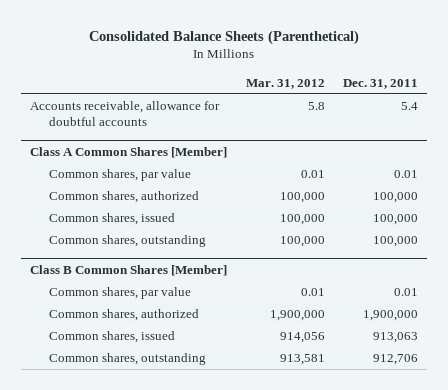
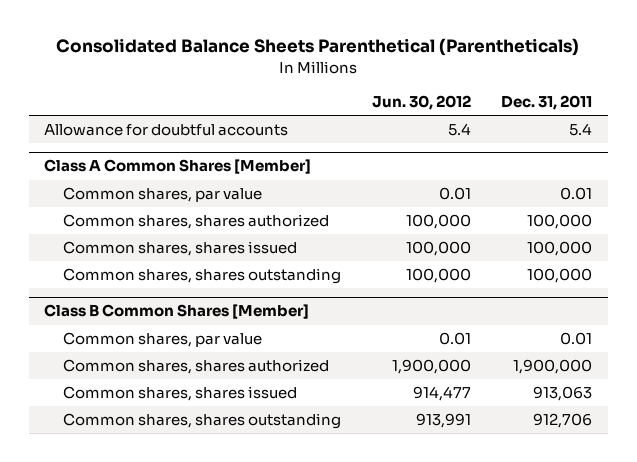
- Consolidated Balance Sheets (Parenthetical)
+ Consolidated Balance Sheets Parenthetical (Parentheticals)
- | Mar. 31, 2012 | Dec. 31, 2011
+ | Jun. 30, 2012 | Dec. 31, 2011
- Accounts receivable, allowance for doubtful accounts | 5.8 | 5.4
+ Allowance for doubtful accounts | 5.4 | 5.4
@ Class A Common Shares [Member]
- Common shares, authorized | 100,000 | 100,000
- Common shares, issued | 100,000 | 100,000
- Common shares, outstanding | 100,000 | 100,000
+ Common shares, shares authorized | 100,000 | 100,000
+ Common shares, shares issued | 100,000 | 100,000
+ Common shares, shares outstanding | 100,000 | 100,000
@ Class B Common Shares [Member]
- Common shares, authorized | 1,900,000 | 1,900,000
- Common shares, issued | 914,056 | 913,063
- Common shares, outstanding | 913,581 | 912,706
+ Common shares, shares authorized | 1,900,000 | 1,900,000
+ Common shares, shares issued | 914,477 | 913,063
+ Common shares, shares outstanding | 913,991 | 912,706

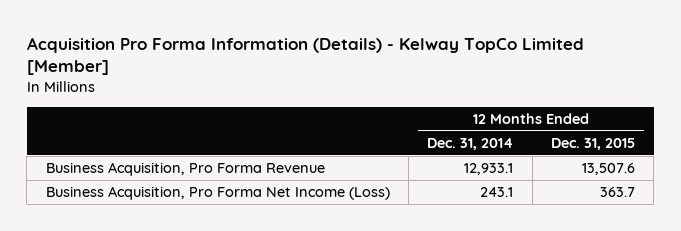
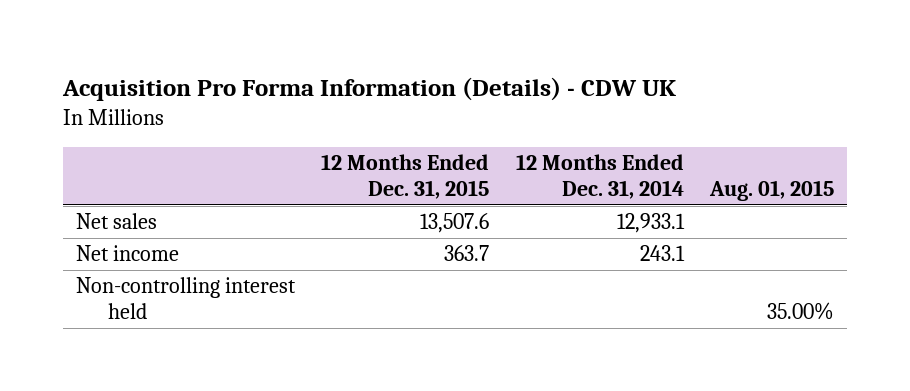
- Acquisition Pro Forma Information (Details) - Kelway TopCo Limited [Member]
+ Acquisition Pro Forma Information (Details) - CDW UK
- | 12 Months Ended Dec. 31, 2014 | 12 Months Ended Dec. 31, 2015
+ | 12 Months Ended Dec. 31, 2015 | 12 Months Ended Dec. 31, 2014 | Aug. 01, 2015
- Business Acquisition, Pro Forma Revenue | 12,933.1 | 13,507.6
- Business Acquisition, Pro Forma Net Income (Loss) | 243.1 | 363.7
+ Net sales | 13,507.6 | 12,933.1 |
+ Net income | 363.7 | 243.1 |
+ Non-controlling interest held | | | 35.00%

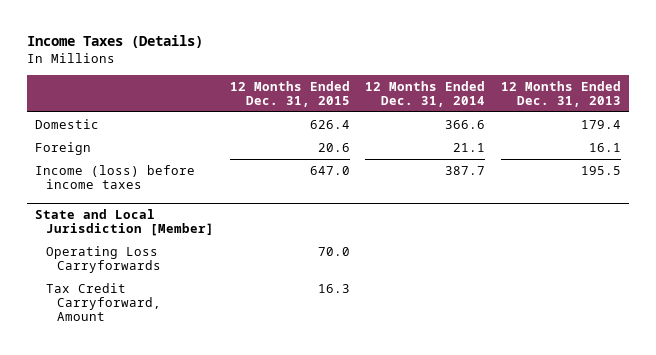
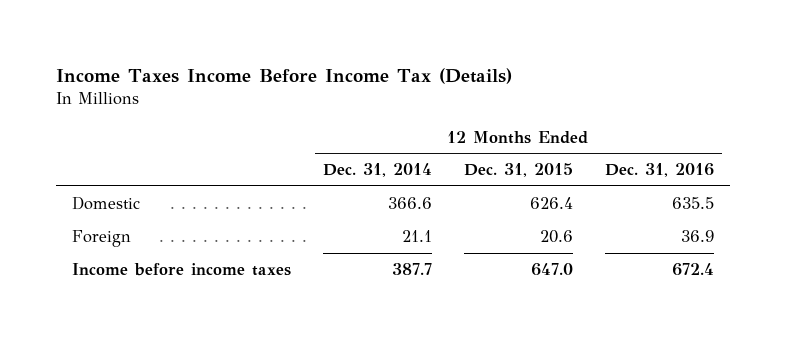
- Income Taxes (Details)
+ Income Taxes Income Before Income Tax (Details)
- | 12 Months Ended Dec. 31, 2015 | 12 Months Ended Dec. 31, 2014 | 12 Months Ended Dec. 31, 2013
+ | 12 Months Ended Dec. 31, 2014 | 12 Months Ended Dec. 31, 2015 | 12 Months Ended Dec. 31, 2016
- Income (loss) before income taxes | 647.0 | 387.7 | 195.5
- State and Local Jurisdiction [Member]
- Operating Loss Carryforwards | 70.0 | |
- Tax Credit Carryforward, Amount | 16.3 | |
+ Income before income taxes | 387.7 | 647.0 | 672.4

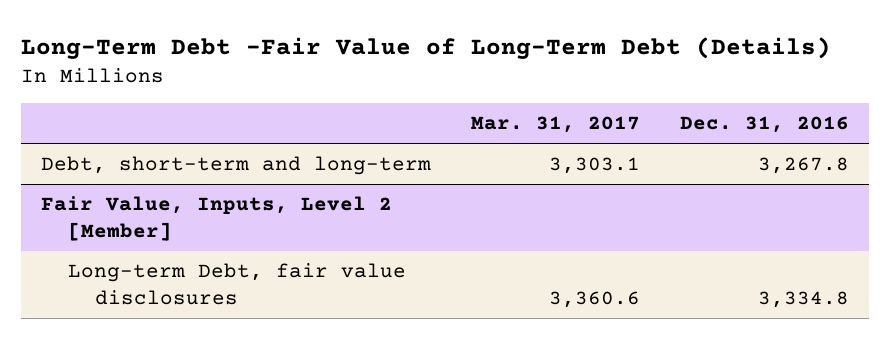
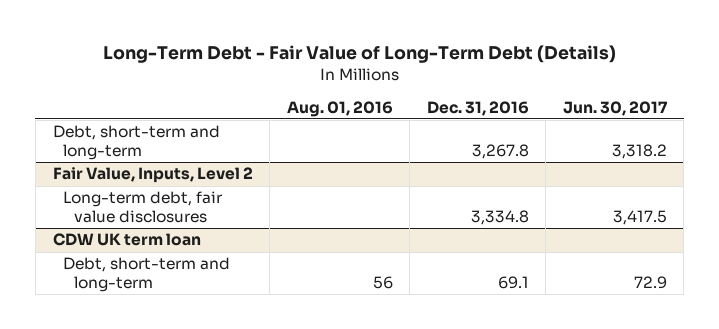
- Long-Term Debt -Fair Value of Long-Term Debt (Details)
+ Long-Term Debt - Fair Value of Long-Term Debt (Details)
- | Mar. 31, 2017 | Dec. 31, 2016
+ | Aug. 01, 2016 | Dec. 31, 2016 | Jun. 30, 2017
- Fair Value, Inputs, Level 2 [Member]
- Long-term Debt, fair value disclosures | 3,360.6 | 3,334.8
+ Fair Value, Inputs, Level 2
+ Long-term debt, fair value disclosures | | 3,334.8 | 3,417.5
+ CDW UK term loan
+ Debt, short-term and long-term | 56 | 69.1 | 72.9

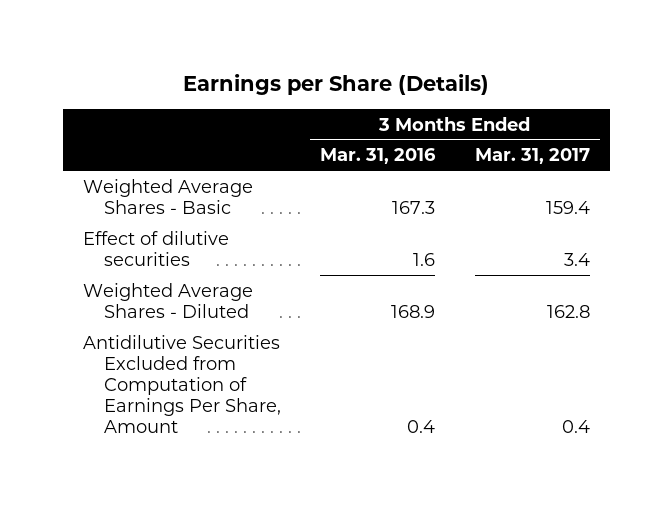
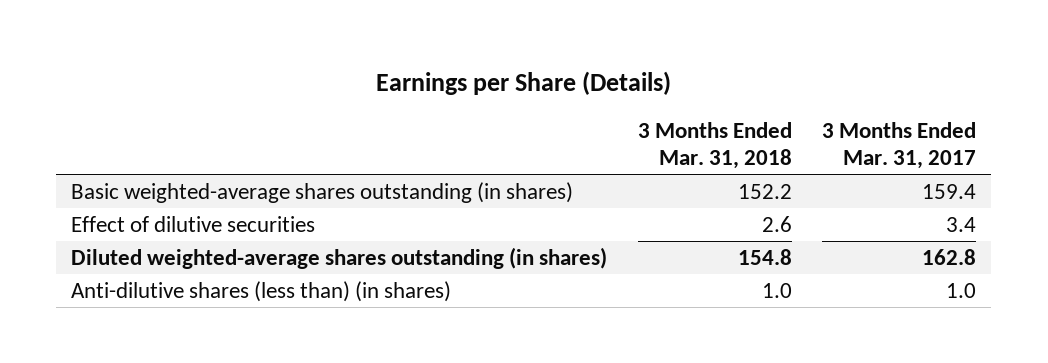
- | 3 Months Ended Mar. 31, 2016 | 3 Months Ended Mar. 31, 2017
+ | 3 Months Ended Mar. 31, 2018 | 3 Months Ended Mar. 31, 2017
- Weighted Average Shares - Basic | 167.3 | 159.4
+ Basic weighted-average shares outstanding (in shares) | 152.2 | 159.4
- Weighted Average Shares - Diluted | 168.9 | 162.8
- Antidilutive Securities Excluded from Computation of Earnings Per Share, Amount | 0.4 | 0.4
+ Diluted weighted-average shares outstanding (in shares) | 154.8 | 162.8
+ Anti-dilutive shares (less than) (in shares) | 1.0 | 1.0

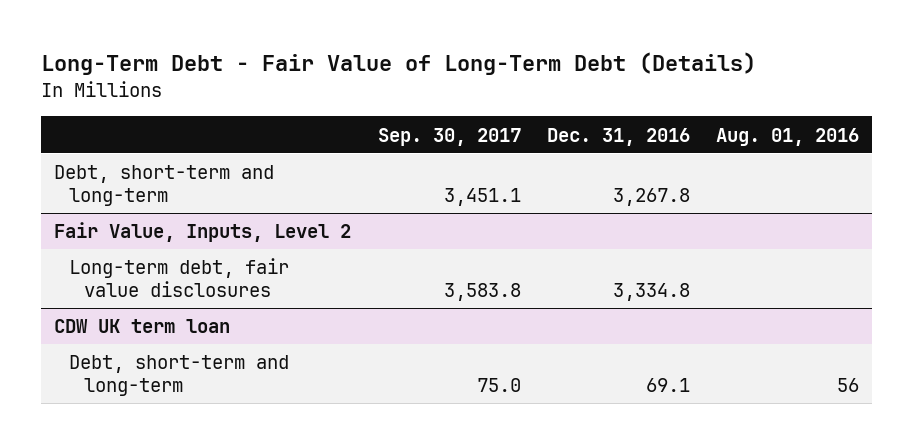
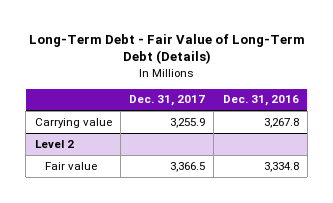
- | Sep. 30, 2017 | Dec. 31, 2016 | Aug. 01, 2016
+ | Dec. 31, 2017 | Dec. 31, 2016
- Debt, short-term and long-term | 3,451.1 | 3,267.8 |
- Fair Value, Inputs, Level 2
- Long-term debt, fair value disclosures | 3,583.8 | 3,334.8 |
- CDW UK term loan
- Debt, short-term and long-term | 75.0 | 69.1 | 56
+ Carrying value | 3,255.9 | 3,267.8
+ Level 2
+ Fair value | 3,366.5 | 3,334.8

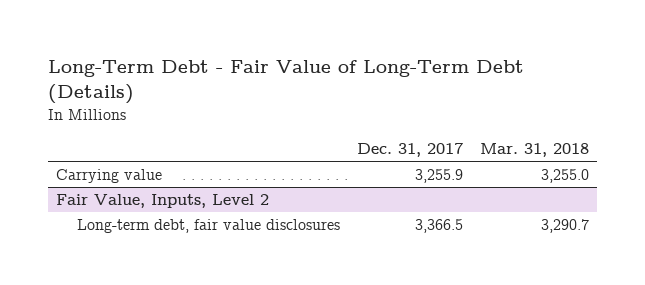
- | Dec. 31, 2017 | Dec. 31, 2016
+ | Dec. 31, 2017 | Mar. 31, 2018
- Level 2
- Fair value | 3,366.5 | 3,334.8
+ Fair Value, Inputs, Level 2
+ Long-term debt, fair value disclosures | 3,366.5 | 3,290.7

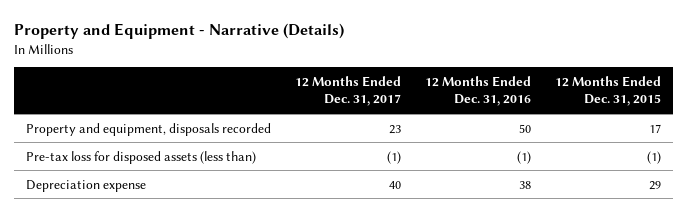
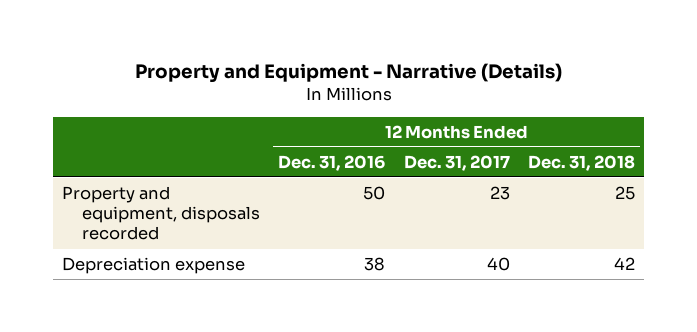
- | 12 Months Ended Dec. 31, 2017 | 12 Months Ended Dec. 31, 2016 | 12 Months Ended Dec. 31, 2015
+ | 12 Months Ended Dec. 31, 2016 | 12 Months Ended Dec. 31, 2017 | 12 Months Ended Dec. 31, 2018
- Pre-tax loss for disposed assets (less than) | (1) | (1) | (1)

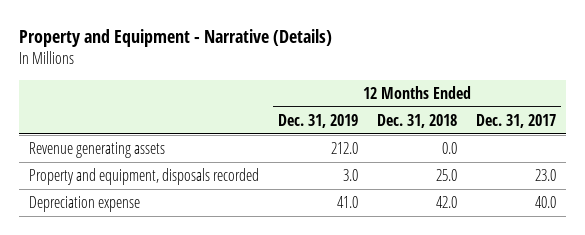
- | 12 Months Ended Dec. 31, 2016 | 12 Months Ended Dec. 31, 2017 | 12 Months Ended Dec. 31, 2018
+ | 12 Months Ended Dec. 31, 2019 | 12 Months Ended Dec. 31, 2018 | 12 Months Ended Dec. 31, 2017
- Property and equipment, disposals recorded | 50 | 23 | 25
- Depreciation expense | 38 | 40 | 42
+ Revenue generating assets | 212.0 | 0.0 |
+ Property and equipment, disposals recorded | 3.0 | 25.0 | 23.0
+ Depreciation expense | 41.0 | 42.0 | 40.0

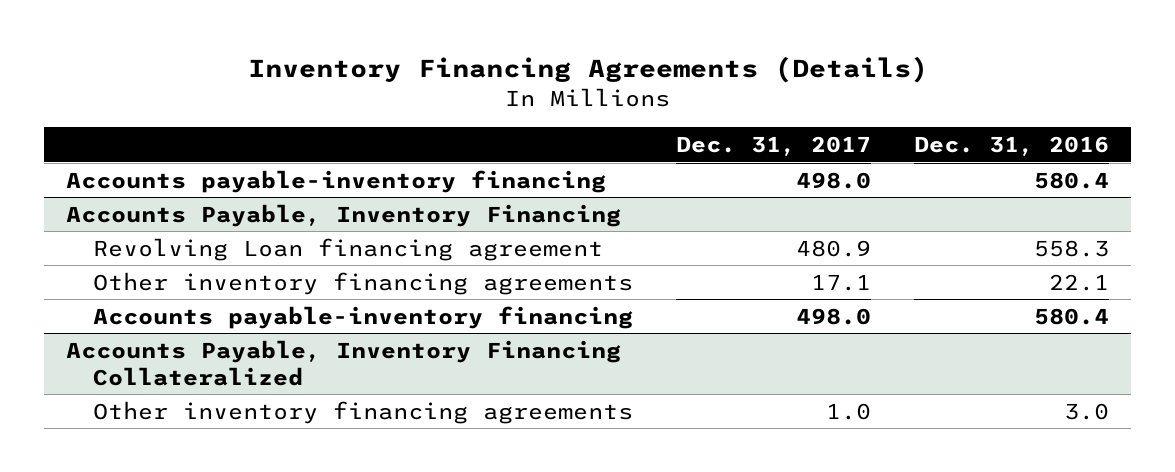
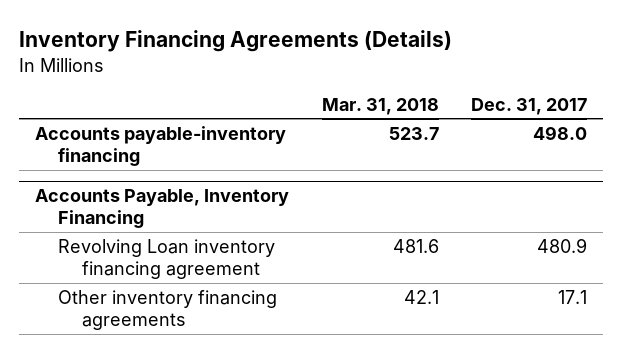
- | Dec. 31, 2017 | Dec. 31, 2016
+ | Mar. 31, 2018 | Dec. 31, 2017
@ Accounts Payable, Inventory Financing
- Revolving Loan financing agreement | 480.9 | 558.3
+ Revolving Loan inventory financing agreement | 481.6 | 480.9
- Accounts payable-inventory financing | 498.0 | 580.4
- Accounts Payable, Inventory Financing Collateralized
- Other inventory financing agreements | 1.0 | 3.0

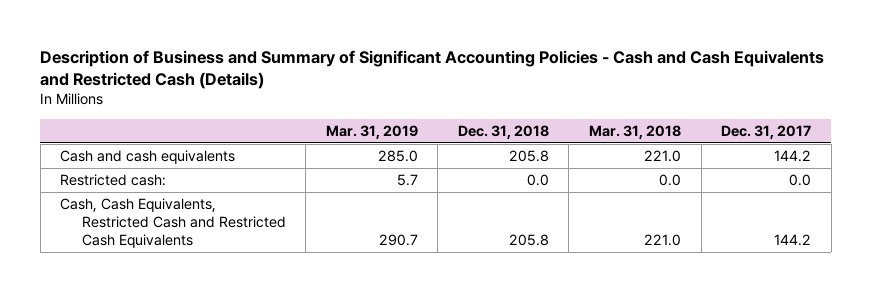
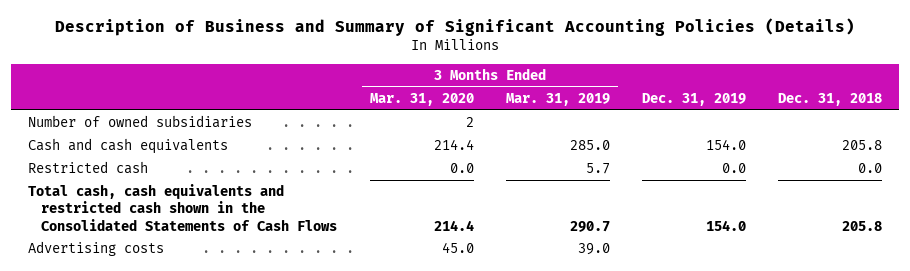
- Description of Business and Summary of Significant Accounting Policies - Cash and Cash Equivalents and Restricted Cash (Details)
+ Description of Business and Summary of Significant Accounting Policies (Details)
- | Mar. 31, 2019 | Dec. 31, 2018 | Mar. 31, 2018 | Dec. 31, 2017
+ | 3 Months Ended Mar. 31, 2020 | 3 Months Ended Mar. 31, 2019 | Dec. 31, 2019 | Dec. 31, 2018
+ Number of owned subsidiaries | 2 | | |
- Restricted cash: | 5.7 | 0.0 | 0.0 | 0.0
- Cash, Cash Equivalents, Restricted Cash and Restricted Cash Equivalents | 290.7 | 205.8 | 221.0 | 144.2
+ Restricted cash | 0.0 | 5.7 | 0.0 | 0.0
+ Total cash, cash equivalents and restricted cash shown in the Consolidated Statements of Cash Flows | 214.4 | 290.7 | 154.0 | 205.8
+ Advertising costs | 45.0 | 39.0 | |

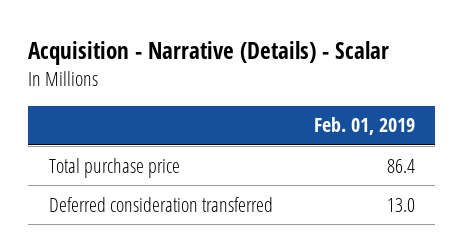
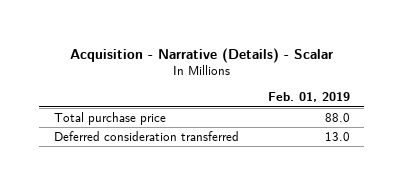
- Total purchase price | 86.4
+ Total purchase price | 88.0

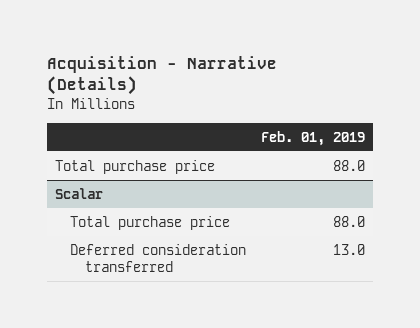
- Acquisition - Narrative (Details) - Scalar
+ Acquisition - Narrative (Details)
+ Scalar
+ Total purchase price | 88.0

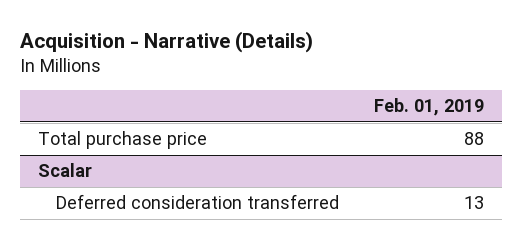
- Total purchase price | 88.0
+ Total purchase price | 88
@ Scalar
- Total purchase price | 88.0
- Deferred consideration transferred | 13.0
+ Deferred consideration transferred | 13

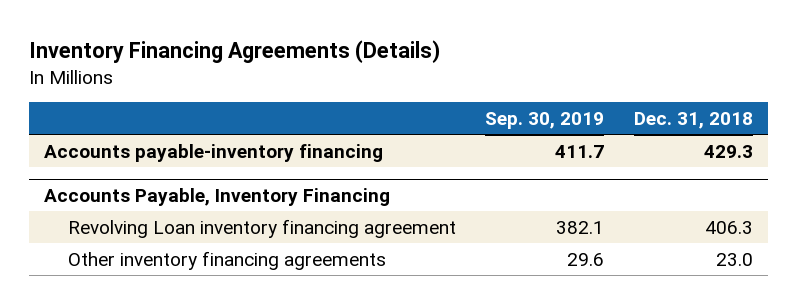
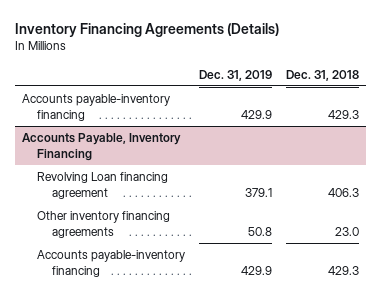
- | Sep. 30, 2019 | Dec. 31, 2018
+ | Dec. 31, 2019 | Dec. 31, 2018
@ Accounts Payable, Inventory Financing
- Revolving Loan inventory financing agreement | 382.1 | 406.3
+ Revolving Loan financing agreement | 379.1 | 406.3
+ Accounts payable-inventory financing | 429.9 | 429.3

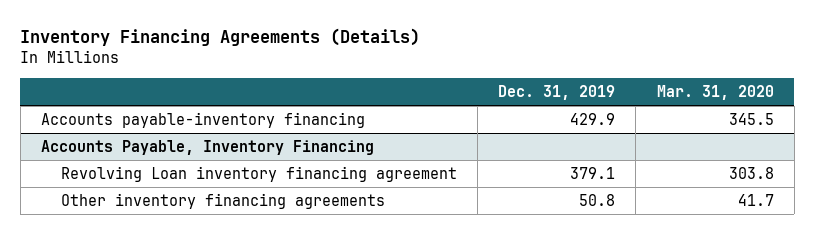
- | Dec. 31, 2019 | Dec. 31, 2018
+ | Dec. 31, 2019 | Mar. 31, 2020
@ Accounts Payable, Inventory Financing
- Revolving Loan financing agreement | 379.1 | 406.3
+ Revolving Loan inventory financing agreement | 379.1 | 303.8
- Accounts payable-inventory financing | 429.9 | 429.3

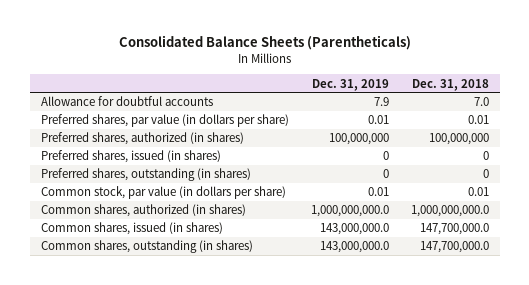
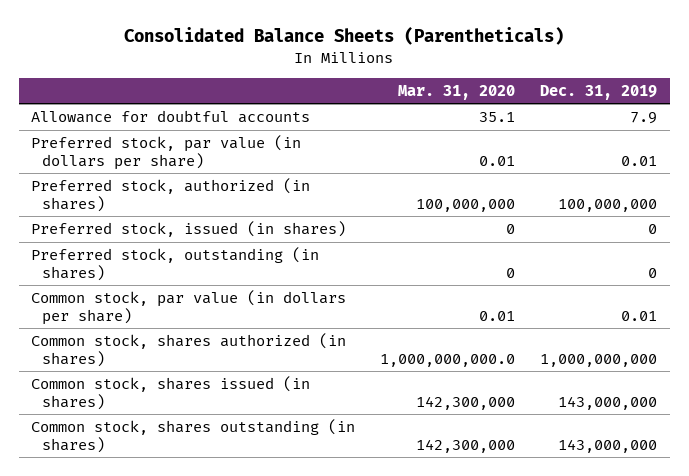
- | Dec. 31, 2019 | Dec. 31, 2018
+ | Mar. 31, 2020 | Dec. 31, 2019
- Preferred shares, par value (in dollars per share) | 0.01 | 0.01
- Preferred shares, authorized (in shares) | 100,000,000 | 100,000,000
- Preferred shares, issued (in shares) | 0 | 0
- Preferred shares, outstanding (in shares) | 0 | 0
+ Preferred stock, par value (in dollars per share) | 0.01 | 0.01
+ Preferred stock, authorized (in shares) | 100,000,000 | 100,000,000
+ Preferred stock, issued (in shares) | 0 | 0
+ Preferred stock, outstanding (in shares) | 0 | 0
- Common shares, authorized (in shares) | 1,000,000,000.0 | 1,000,000,000.0
- Common shares, issued (in shares) | 143,000,000.0 | 147,700,000.0
- Common shares, outstanding (in shares) | 143,000,000.0 | 147,700,000.0
+ Common stock, shares authorized (in shares) | 1,000,000,000.0 | 1,000,000,000
+ Common stock, shares issued (in shares) | 142,300,000 | 143,000,000
+ Common stock, shares outstanding (in shares) | 142,300,000 | 143,000,000

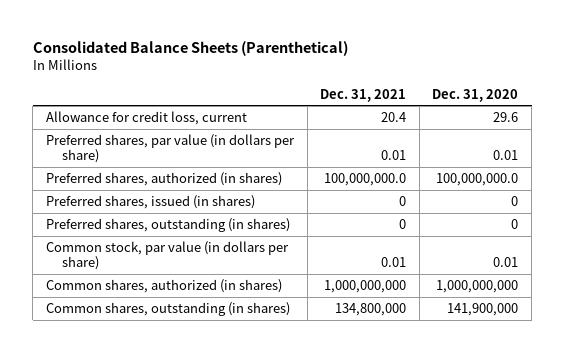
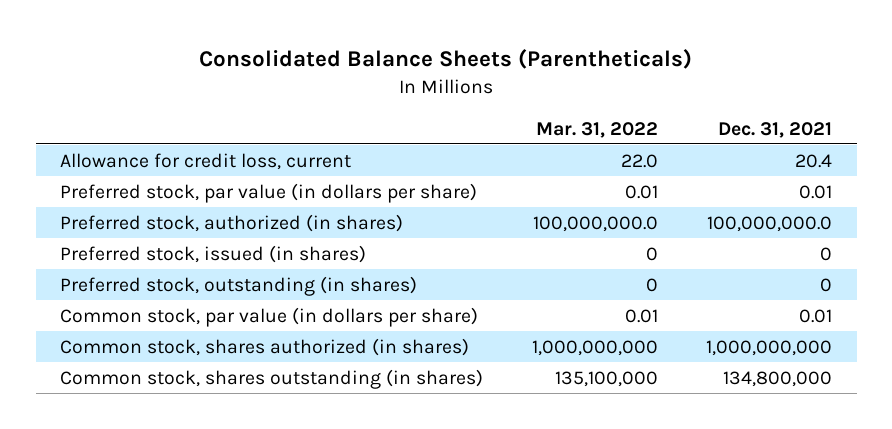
- Consolidated Balance Sheets (Parenthetical)
+ Consolidated Balance Sheets (Parentheticals)
- | Dec. 31, 2021 | Dec. 31, 2020
+ | Mar. 31, 2022 | Dec. 31, 2021
- Preferred shares, par value (in dollars per share) | 0.01 | 0.01
- Preferred shares, authorized (in shares) | 100,000,000.0 | 100,000,000.0
- Preferred shares, issued (in shares) | 0 | 0
- Preferred shares, outstanding (in shares) | 0 | 0
+ Preferred stock, par value (in dollars per share) | 0.01 | 0.01
+ Preferred stock, authorized (in shares) | 100,000,000.0 | 100,000,000.0
+ Preferred stock, issued (in shares) | 0 | 0
+ Preferred stock, outstanding (in shares) | 0 | 0
- Common shares, authorized (in shares) | 1,000,000,000 | 1,000,000,000
- Common shares, outstanding (in shares) | 134,800,000 | 141,900,000
+ Common stock, shares authorized (in shares) | 1,000,000,000 | 1,000,000,000
+ Common stock, shares outstanding (in shares) | 135,100,000 | 134,800,000

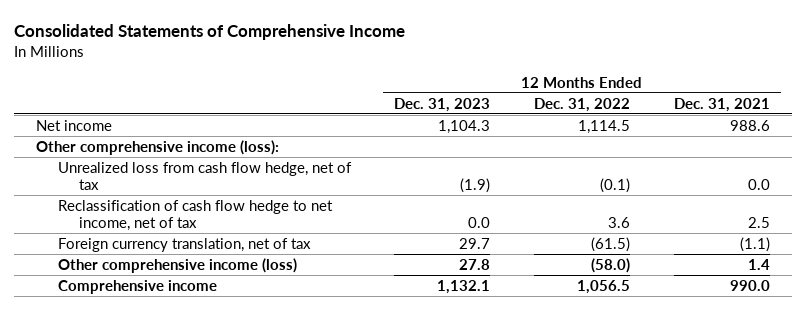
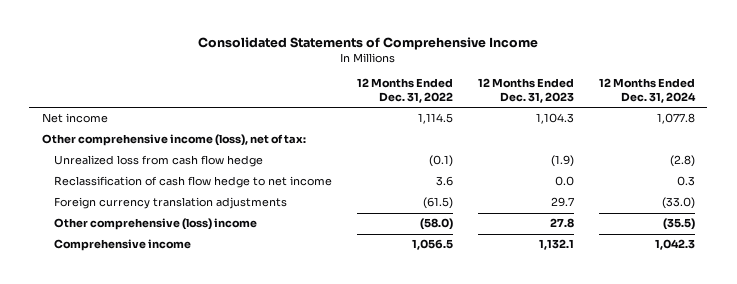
- | 12 Months Ended Dec. 31, 2023 | 12 Months Ended Dec. 31, 2022 | 12 Months Ended Dec. 31, 2021
+ | 12 Months Ended Dec. 31, 2022 | 12 Months Ended Dec. 31, 2023 | 12 Months Ended Dec. 31, 2024
- Other comprehensive income (loss):
- Unrealized loss from cash flow hedge, net of tax | (1.9) | (0.1) | 0.0
- Reclassification of cash flow hedge to net income, net of tax | 0.0 | 3.6 | 2.5
- Foreign currency translation, net of tax | 29.7 | (61.5) | (1.1)
- Other comprehensive income (loss) | 27.8 | (58.0) | 1.4
+ Other comprehensive income (loss), net of tax:
+ Unrealized loss from cash flow hedge | (0.1) | (1.9) | (2.8)
+ Reclassification of cash flow hedge to net income | 3.6 | 0.0 | 0.3
+ Foreign currency translation adjustments | (61.5) | 29.7 | (33.0)
+ Other comprehensive (loss) income | (58.0) | 27.8 | (35.5)

